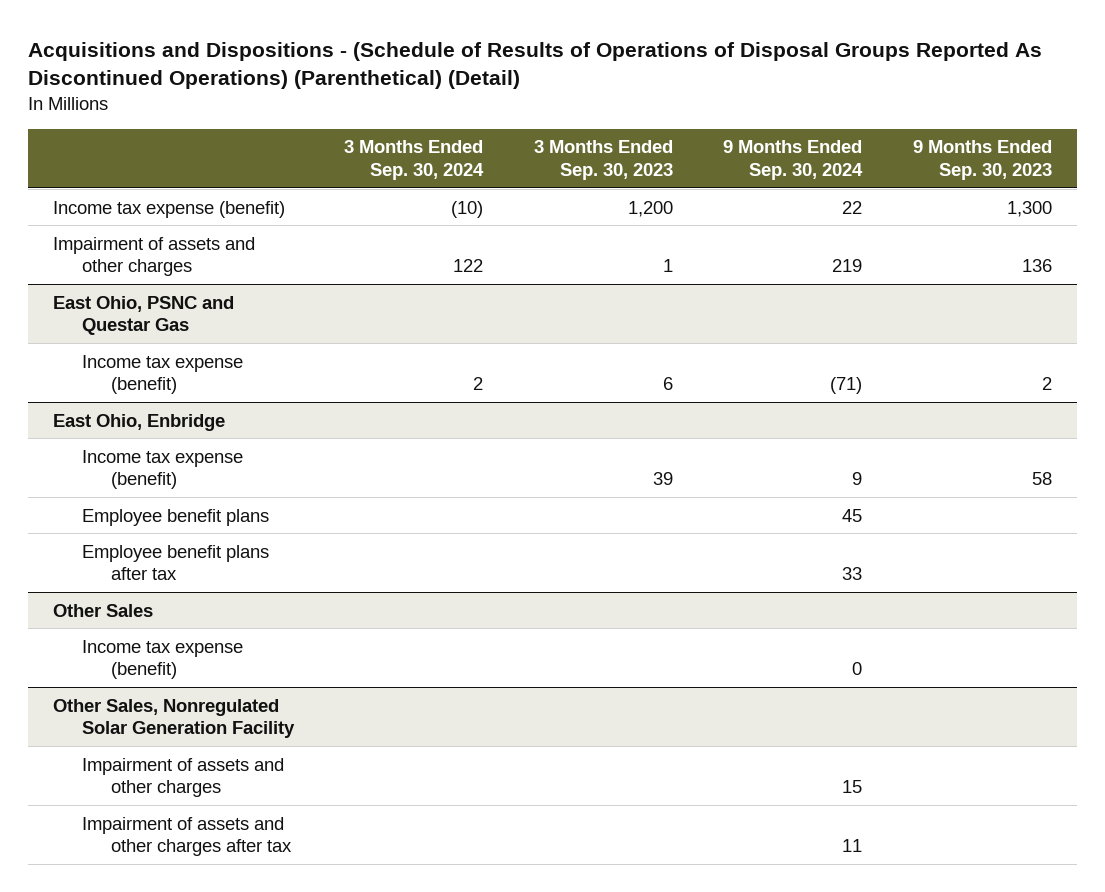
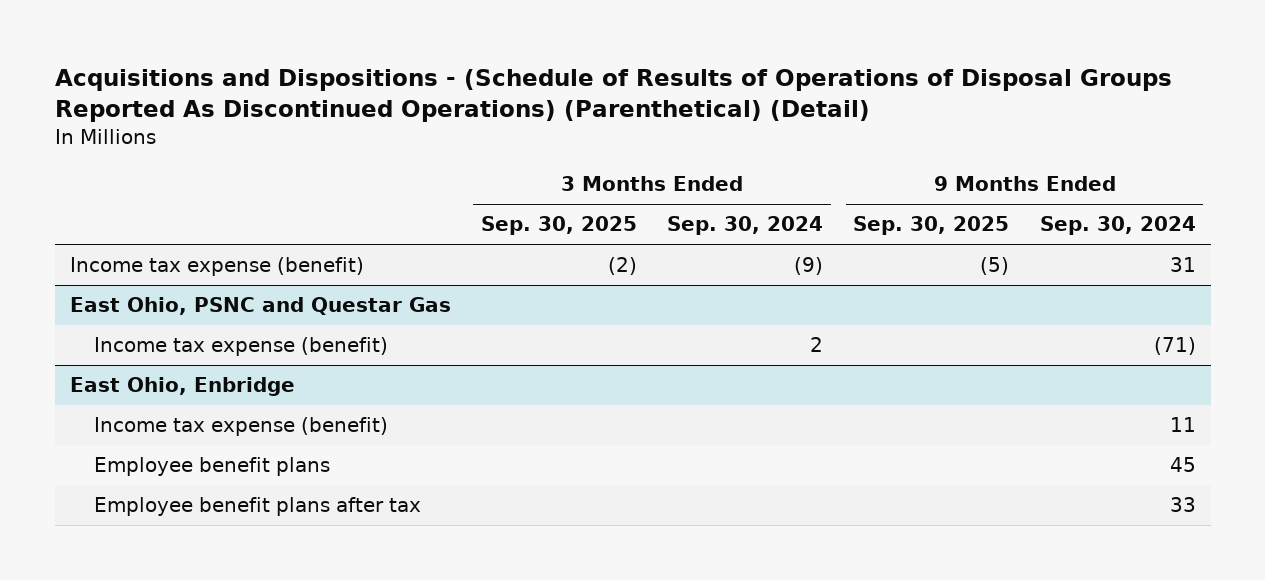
- | 3 Months Ended Sep. 30, 2024 | 3 Months Ended Sep. 30, 2023 | 9 Months Ended Sep. 30, 2024 | 9 Months Ended Sep. 30, 2023
+ | 3 Months Ended Sep. 30, 2025 | 3 Months Ended Sep. 30, 2024 | 9 Months Ended Sep. 30, 2025 | 9 Months Ended Sep. 30, 2024
- Income tax expense (benefit) | (10) | 1,200 | 22 | 1,300
- Impairment of assets and other charges | 122 | 1 | 219 | 136
+ Income tax expense (benefit) | (2) | (9) | (5) | 31
@ East Ohio, Enbridge
- Income tax expense (benefit) | | 39 | 9 | 58
+ Income tax expense (benefit) | | | | 11
- Other Sales
- Income tax expense (benefit) | | | 0 |
- Other Sales, Nonregulated Solar Generation Facility
- Impairment of assets and other charges | | | 15 |
- Impairment of assets and other charges after tax | | | 11 |

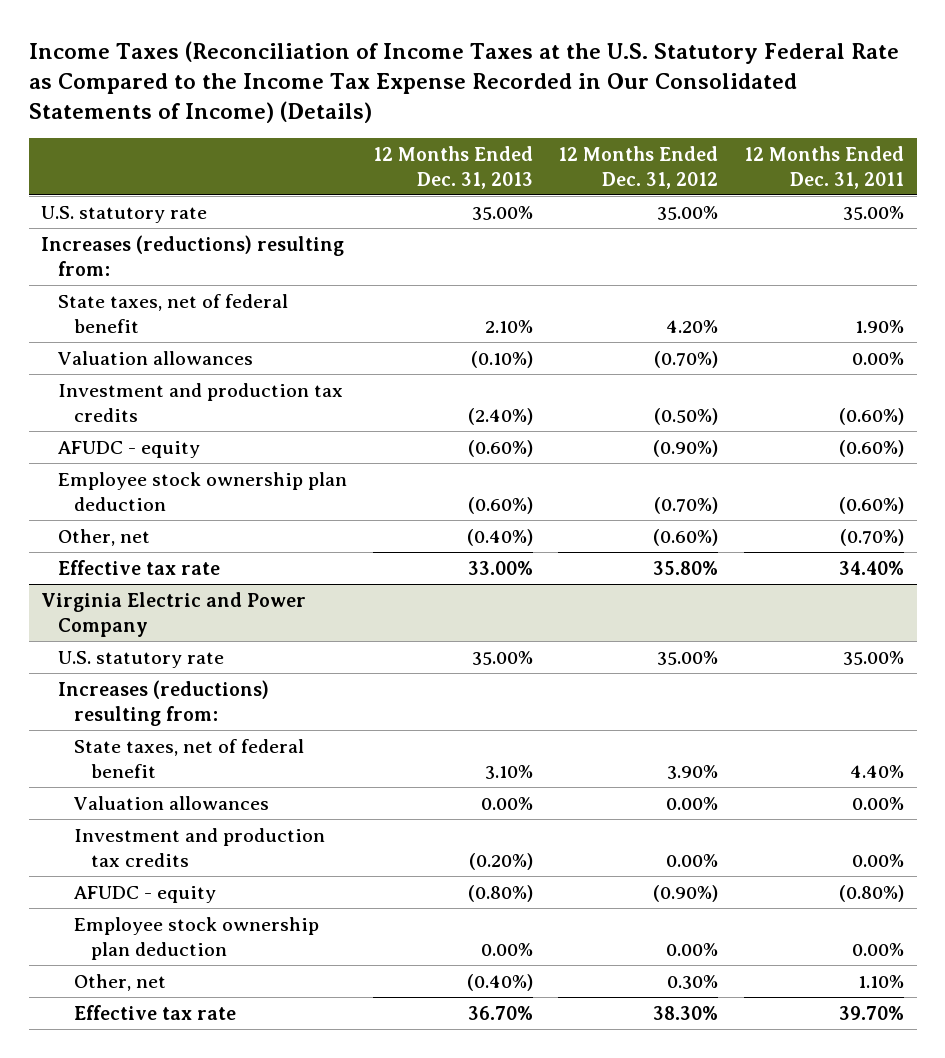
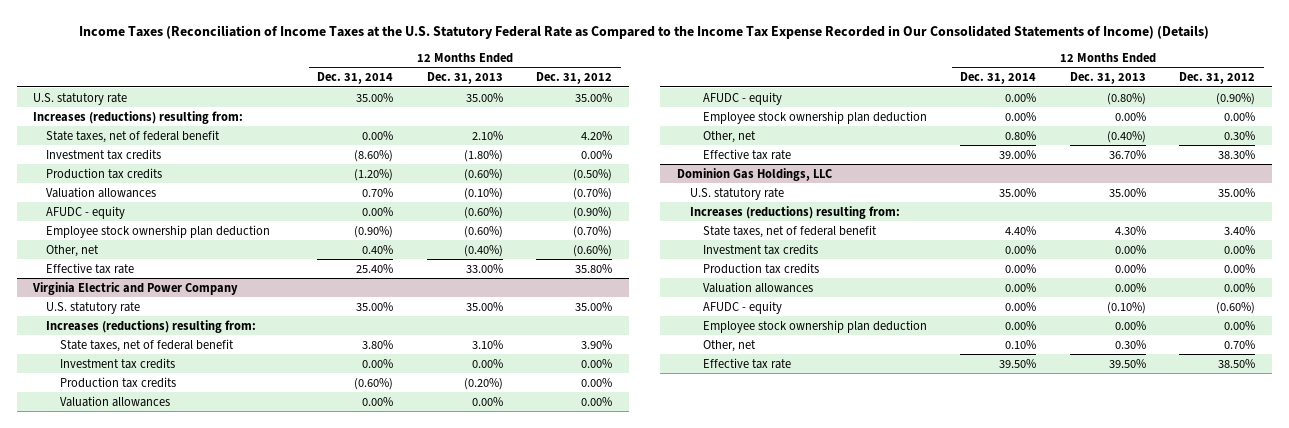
- | 12 Months Ended Dec. 31, 2013 | 12 Months Ended Dec. 31, 2012 | 12 Months Ended Dec. 31, 2011
+ | 12 Months Ended Dec. 31, 2014 | 12 Months Ended Dec. 31, 2013 | 12 Months Ended Dec. 31, 2012
+ Investment tax credits | (8.60%) | (1.80%) | 0.00%
+ Production tax credits | (1.20%) | (0.60%) | (0.50%)
- Investment and production tax credits | (2.40%) | (0.50%) | (0.60%)
@ Virginia Electric and Power Company
+ Investment tax credits | 0.00% | 0.00% | 0.00%
+ Production tax credits | (0.60%) | (0.20%) | 0.00%
- Investment and production tax credits | (0.20%) | 0.00% | 0.00%
+ Dominion Gas Holdings, LLC
+ U.S. statutory rate | 35.00% | 35.00% | 35.00%
+ Increases (reductions) resulting from:
+ State taxes, net of federal benefit | 4.40% | 4.30% | 3.40%
+ Investment tax credits | 0.00% | 0.00% | 0.00%
+ Production tax credits | 0.00% | 0.00% | 0.00%
+ Valuation allowances | 0.00% | 0.00% | 0.00%
+ AFUDC - equity | 0.00% | (0.10%) | (0.60%)
+ Employee stock ownership plan deduction | 0.00% | 0.00% | 0.00%
+ Other, net | 0.10% | 0.30% | 0.70%
+ Effective tax rate | 39.50% | 39.50% | 38.50%

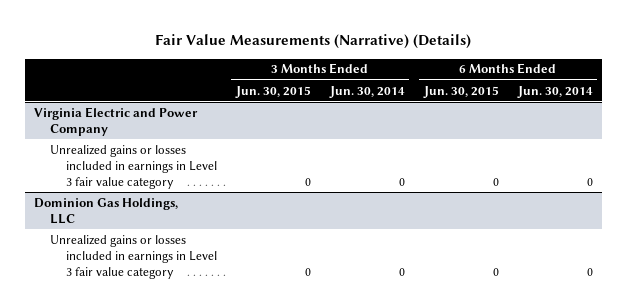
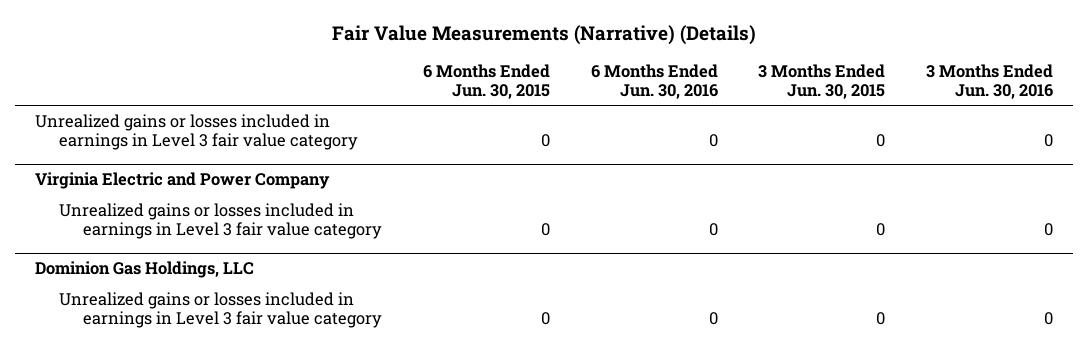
- | 3 Months Ended Jun. 30, 2015 | 3 Months Ended Jun. 30, 2014 | 6 Months Ended Jun. 30, 2015 | 6 Months Ended Jun. 30, 2014
+ | 6 Months Ended Jun. 30, 2015 | 6 Months Ended Jun. 30, 2016 | 3 Months Ended Jun. 30, 2015 | 3 Months Ended Jun. 30, 2016
+ Unrealized gains or losses included in earnings in Level 3 fair value category | 0 | 0 | 0 | 0

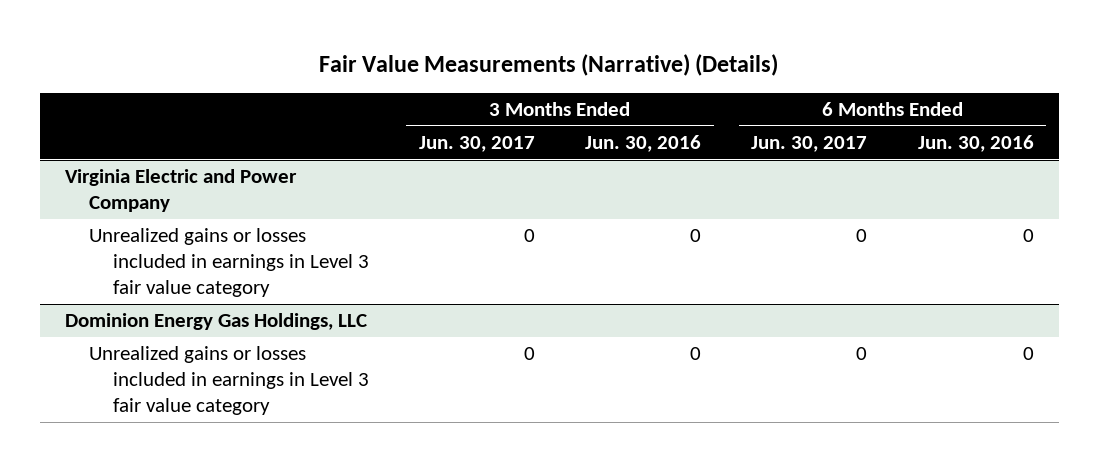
- | 6 Months Ended Jun. 30, 2015 | 6 Months Ended Jun. 30, 2016 | 3 Months Ended Jun. 30, 2015 | 3 Months Ended Jun. 30, 2016
+ | 3 Months Ended Jun. 30, 2017 | 3 Months Ended Jun. 30, 2016 | 6 Months Ended Jun. 30, 2017 | 6 Months Ended Jun. 30, 2016
- Unrealized gains or losses included in earnings in Level 3 fair value category | 0 | 0 | 0 | 0
- Dominion Gas Holdings, LLC
+ Dominion Energy Gas Holdings, LLC

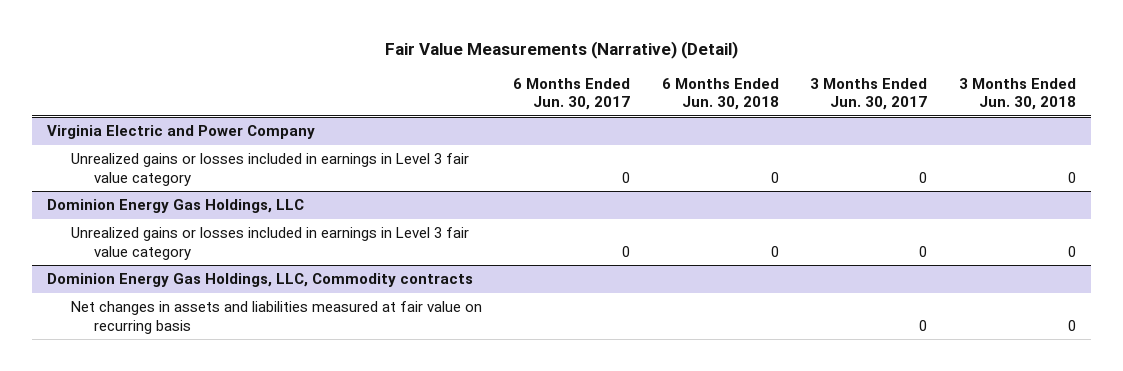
- Fair Value Measurements (Narrative) (Details)
+ Fair Value Measurements (Narrative) (Detail)
- | 3 Months Ended Jun. 30, 2017 | 3 Months Ended Jun. 30, 2016 | 6 Months Ended Jun. 30, 2017 | 6 Months Ended Jun. 30, 2016
+ | 6 Months Ended Jun. 30, 2017 | 6 Months Ended Jun. 30, 2018 | 3 Months Ended Jun. 30, 2017 | 3 Months Ended Jun. 30, 2018
+ Dominion Energy Gas Holdings, LLC, Commodity contracts
+ Net changes in assets and liabilities measured at fair value on recurring basis | | | 0 | 0

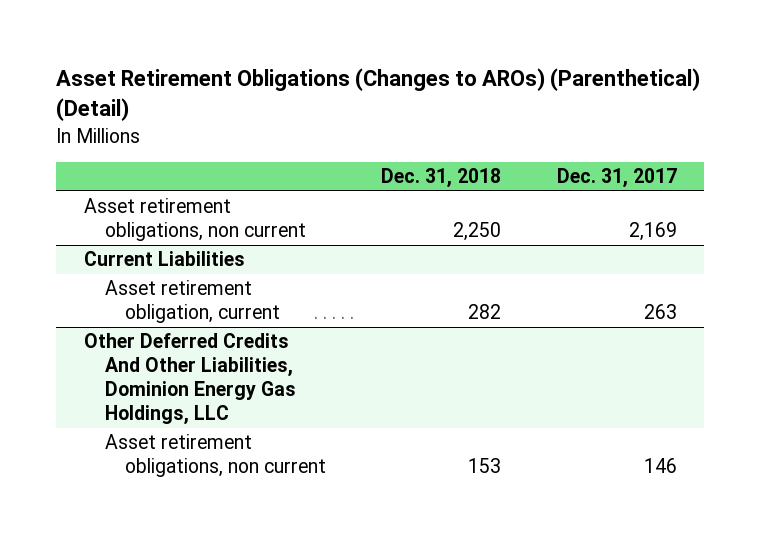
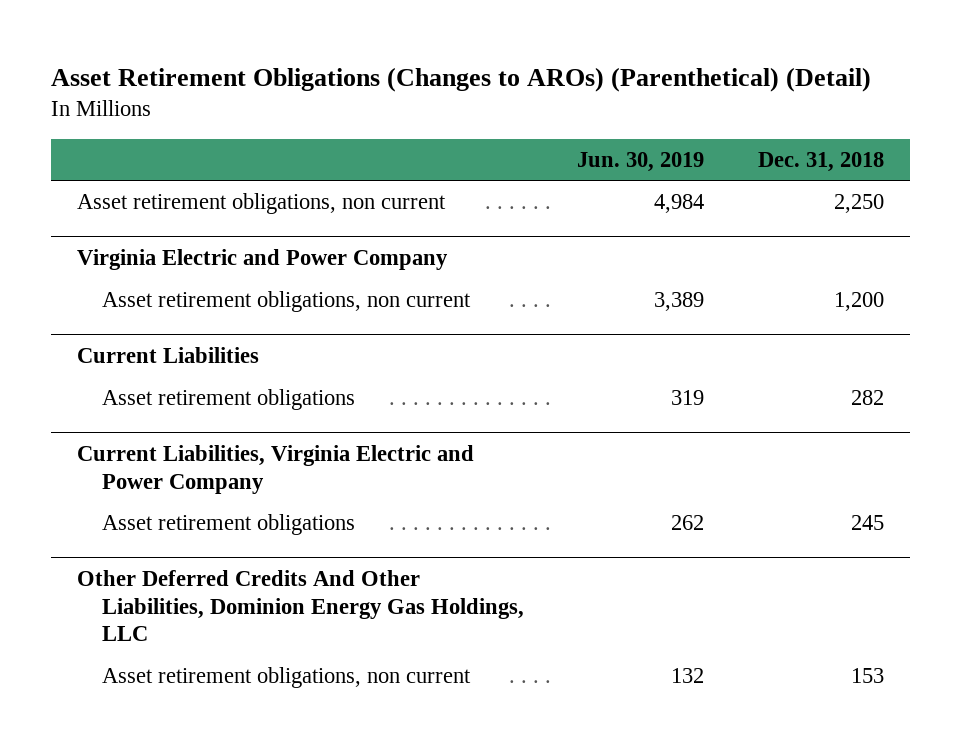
- | Dec. 31, 2018 | Dec. 31, 2017
+ | Jun. 30, 2019 | Dec. 31, 2018
+ Virginia Electric and Power Company
+ Asset retirement obligations, non current | 3,389 | 1,200
@ Current Liabilities
- Asset retirement obligation, current | 282 | 263
+ Asset retirement obligations | 319 | 282
+ Current Liabilities, Virginia Electric and Power Company
+ Asset retirement obligations | 262 | 245

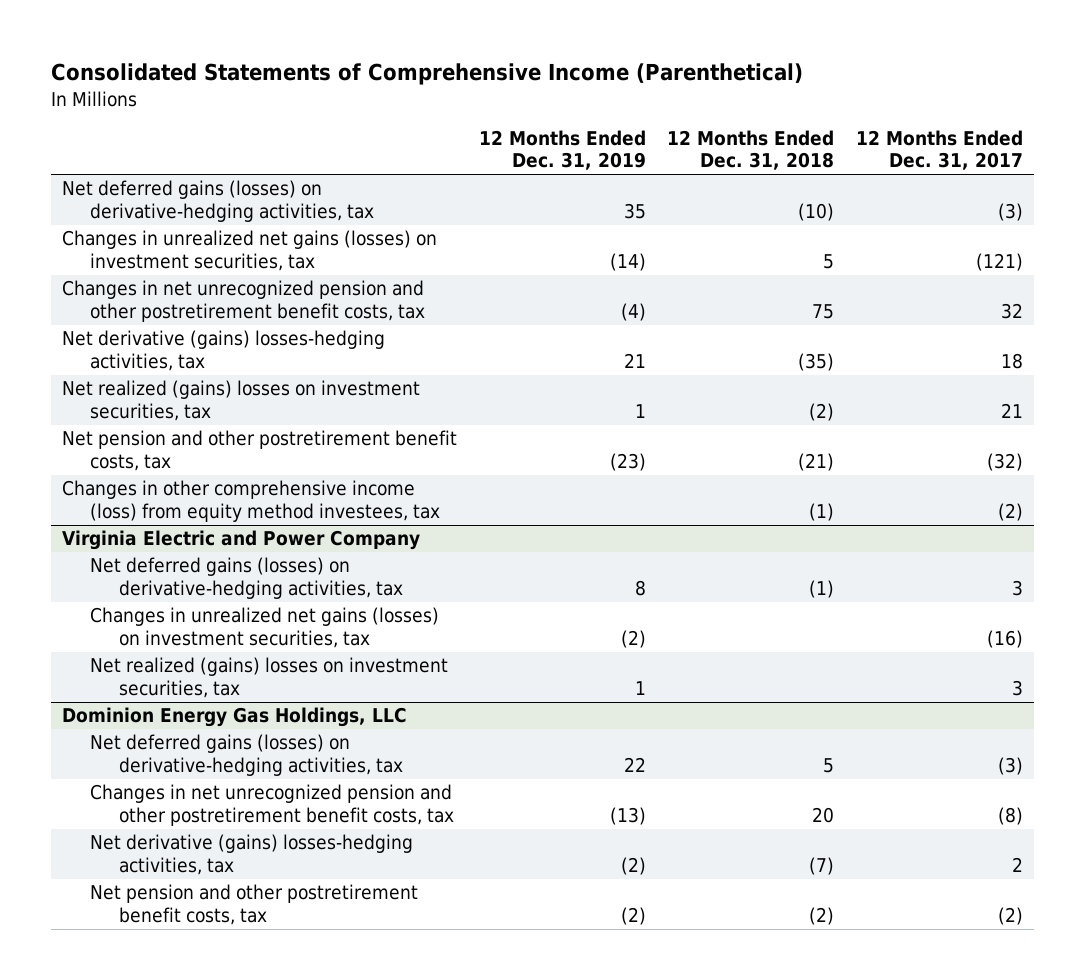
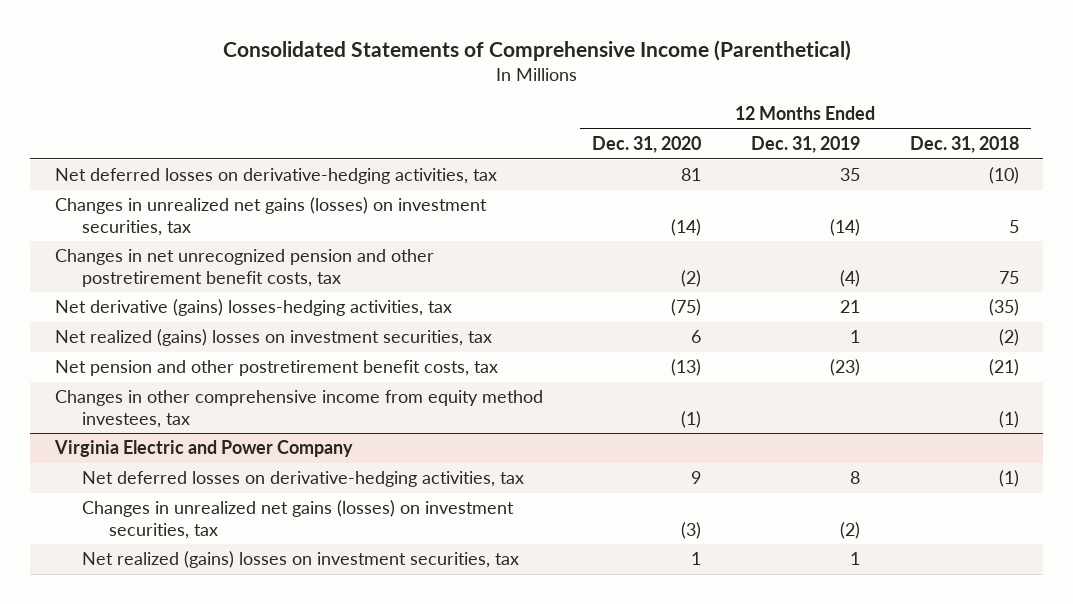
- | 12 Months Ended Dec. 31, 2019 | 12 Months Ended Dec. 31, 2018 | 12 Months Ended Dec. 31, 2017
+ | 12 Months Ended Dec. 31, 2020 | 12 Months Ended Dec. 31, 2019 | 12 Months Ended Dec. 31, 2018
- Net deferred gains (losses) on derivative-hedging activities, tax | 35 | (10) | (3)
+ Net deferred losses on derivative-hedging activities, tax | 81 | 35 | (10)
- Changes in other comprehensive income (loss) from equity method investees, tax | | (1) | (2)
+ Changes in other comprehensive income from equity method investees, tax | (1) | | (1)
@ Virginia Electric and Power Company
- Net deferred gains (losses) on derivative-hedging activities, tax | 8 | (1) | 3
+ Net deferred losses on derivative-hedging activities, tax | 9 | 8 | (1)
- Dominion Energy Gas Holdings, LLC
- Net deferred gains (losses) on derivative-hedging activities, tax | 22 | 5 | (3)
- Changes in net unrecognized pension and other postretirement benefit costs, tax | (13) | 20 | (8)
- Net derivative (gains) losses-hedging activities, tax | (2) | (7) | 2
- Net pension and other postretirement benefit costs, tax | (2) | (2) | (2)

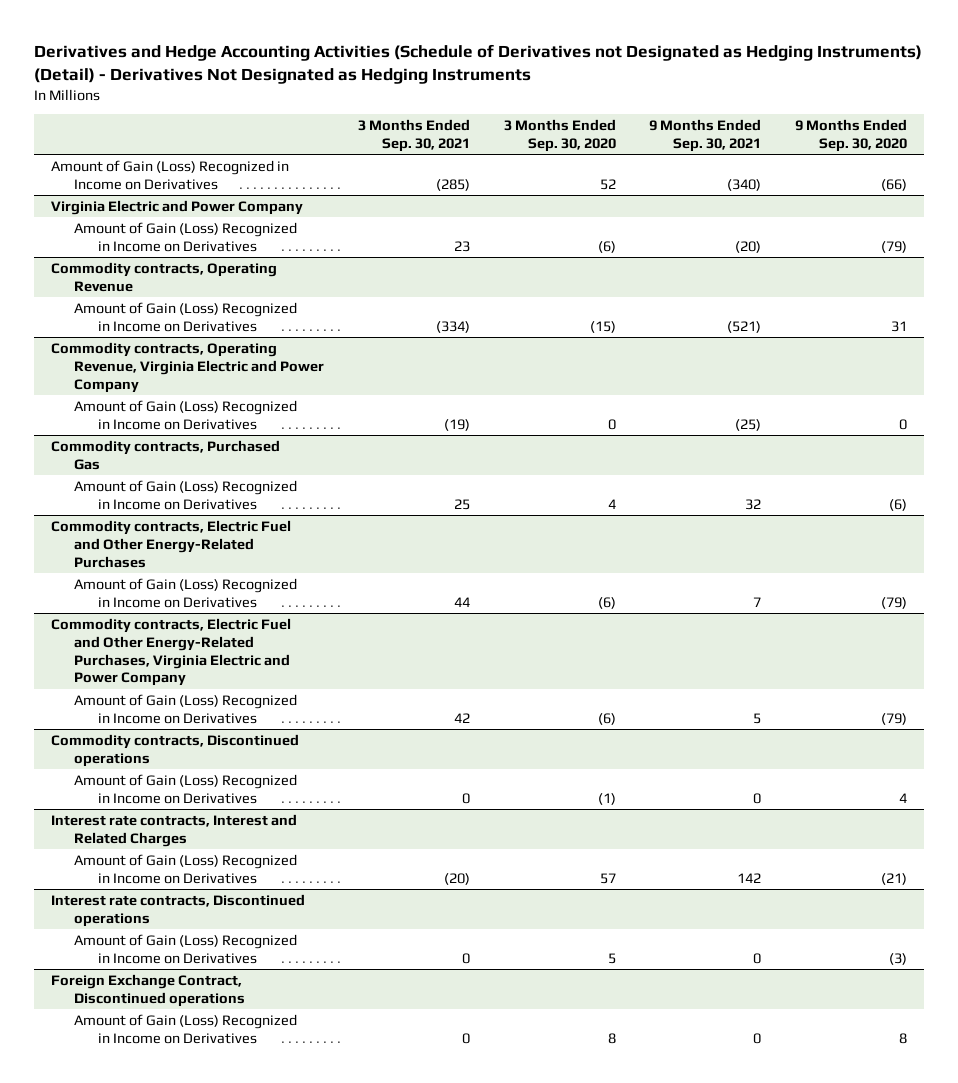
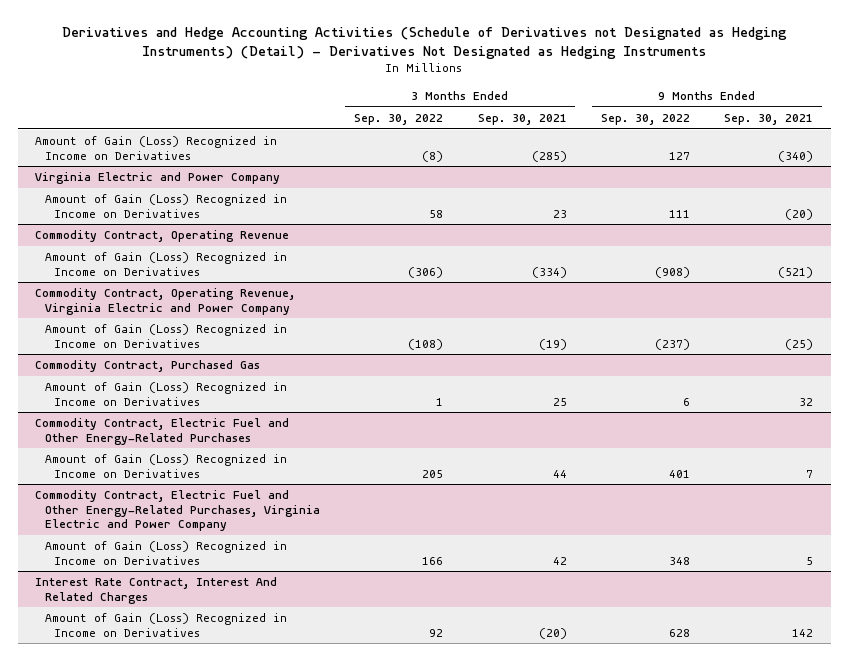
- | 3 Months Ended Sep. 30, 2021 | 3 Months Ended Sep. 30, 2020 | 9 Months Ended Sep. 30, 2021 | 9 Months Ended Sep. 30, 2020
+ | 3 Months Ended Sep. 30, 2022 | 3 Months Ended Sep. 30, 2021 | 9 Months Ended Sep. 30, 2022 | 9 Months Ended Sep. 30, 2021
- Commodity contracts, Operating Revenue
+ Commodity Contract, Operating Revenue
- Commodity contracts, Operating Revenue, Virginia Electric and Power Company
+ Commodity Contract, Operating Revenue, Virginia Electric and Power Company
- Commodity contracts, Purchased Gas
+ Commodity Contract, Purchased Gas
- Commodity contracts, Electric Fuel and Other Energy-Related Purchases
+ Commodity Contract, Electric Fuel and Other Energy-Related Purchases
- Commodity contracts, Electric Fuel and Other Energy-Related Purchases, Virginia Electric and Power Company
+ Commodity Contract, Electric Fuel and Other Energy-Related Purchases, Virginia Electric and Power Company
- Commodity contracts, Discontinued operations
- Amount of Gain (Loss) Recognized in Income on Derivatives | 0 | (1) | 0 | 4
- Interest rate contracts, Interest and Related Charges
+ Interest Rate Contract, Interest And Related Charges
- Interest rate contracts, Discontinued operations
- Amount of Gain (Loss) Recognized in Income on Derivatives | 0 | 5 | 0 | (3)
- Foreign Exchange Contract, Discontinued operations
- Amount of Gain (Loss) Recognized in Income on Derivatives | 0 | 8 | 0 | 8

